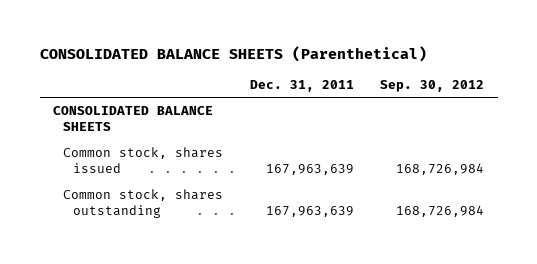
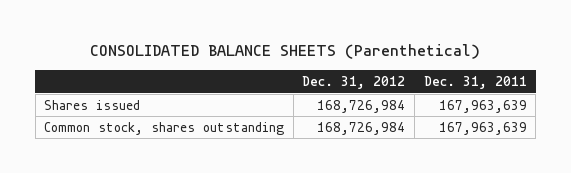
- | Dec. 31, 2011 | Sep. 30, 2012
+ | Dec. 31, 2012 | Dec. 31, 2011
- CONSOLIDATED BALANCE SHEETS
- Common stock, shares issued | 167,963,639 | 168,726,984
+ Shares issued | 168,726,984 | 167,963,639

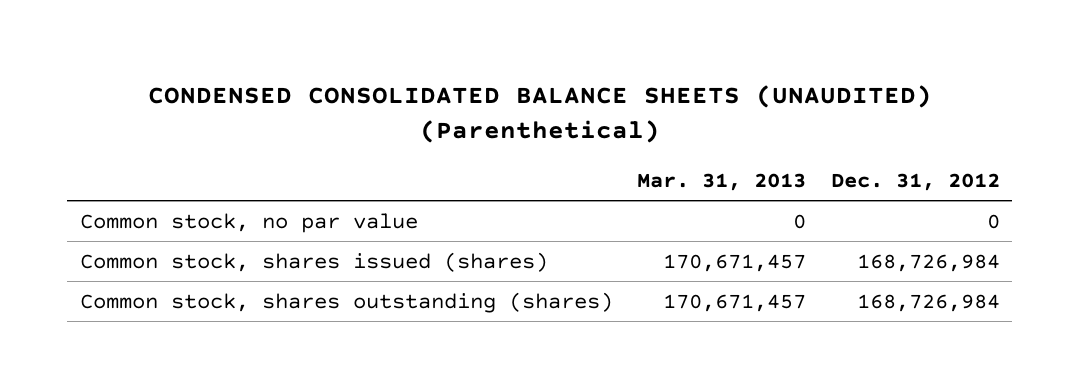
- CONSOLIDATED BALANCE SHEETS (Parenthetical)
+ CONDENSED CONSOLIDATED BALANCE SHEETS (UNAUDITED) (Parenthetical)
- | Dec. 31, 2012 | Dec. 31, 2011
+ | Mar. 31, 2013 | Dec. 31, 2012
- Shares issued | 168,726,984 | 167,963,639
- Common stock, shares outstanding | 168,726,984 | 167,963,639
+ Common stock, no par value | 0 | 0
+ Common stock, shares issued (shares) | 170,671,457 | 168,726,984
+ Common stock, shares outstanding (shares) | 170,671,457 | 168,726,984

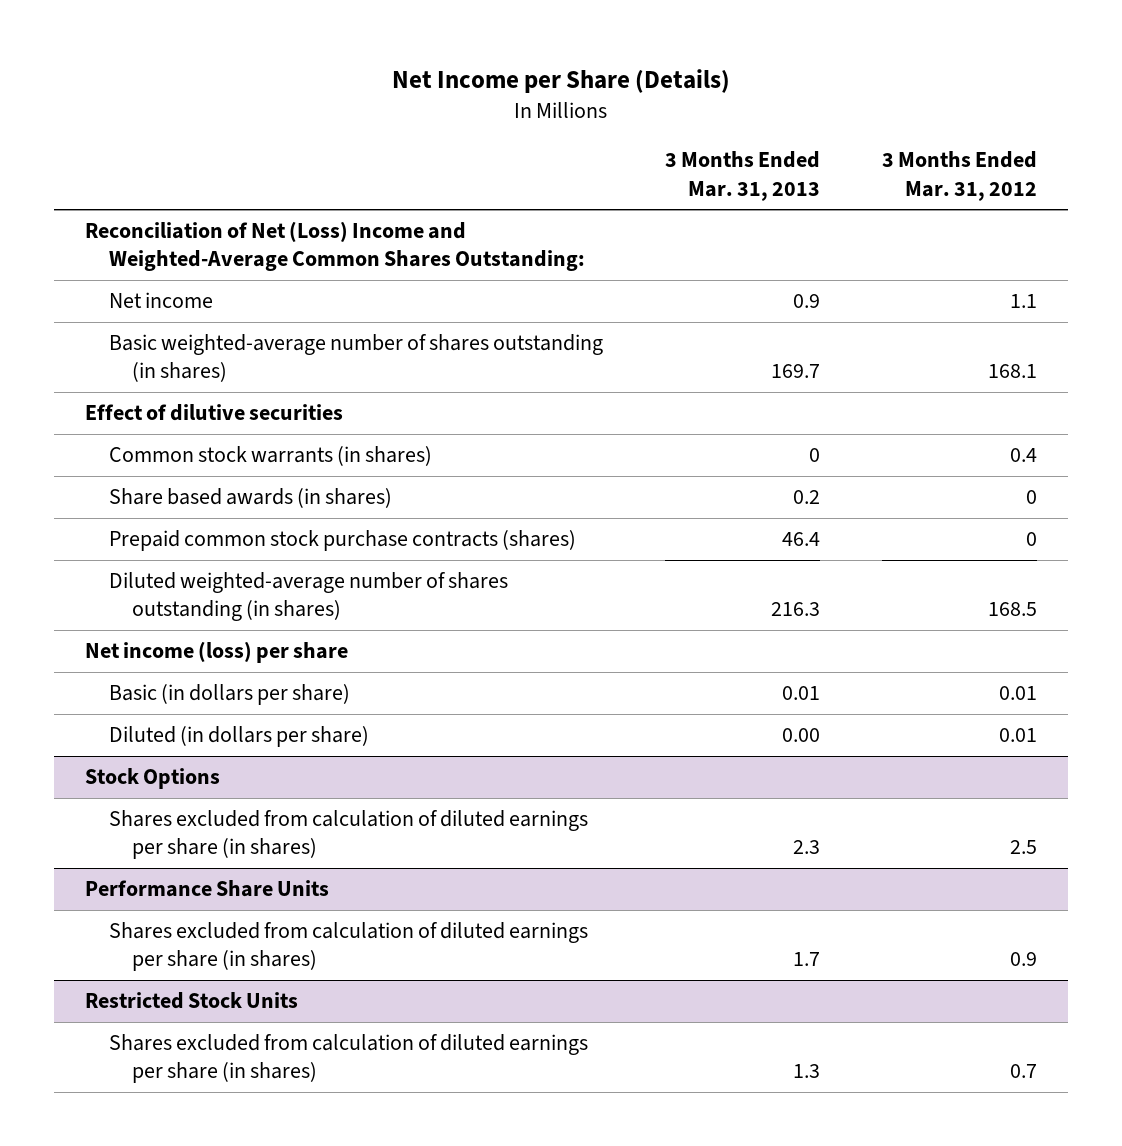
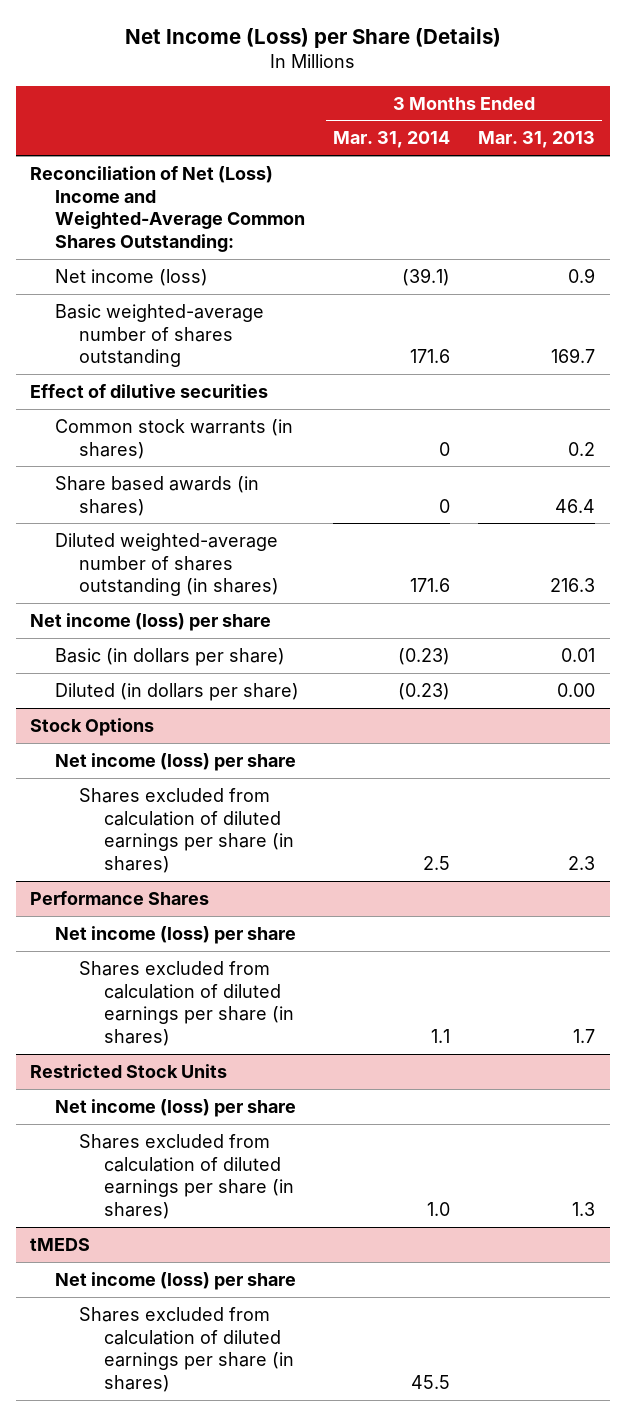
- Net Income per Share (Details)
+ Net Income (Loss) per Share (Details)
- | 3 Months Ended Mar. 31, 2013 | 3 Months Ended Mar. 31, 2012
+ | 3 Months Ended Mar. 31, 2014 | 3 Months Ended Mar. 31, 2013
- Net income | 0.9 | 1.1
- Basic weighted-average number of shares outstanding (in shares) | 169.7 | 168.1
+ Net income (loss) | (39.1) | 0.9
+ Basic weighted-average number of shares outstanding | 171.6 | 169.7
- Common stock warrants (in shares) | 0 | 0.4
- Share based awards (in shares) | 0.2 | 0
- Prepaid common stock purchase contracts (shares) | 46.4 | 0
+ Common stock warrants (in shares) | 0 | 0.2
+ Share based awards (in shares) | 0 | 46.4
@ Stock Options
+ Net income (loss) per share
- Performance Share Units
+ Performance Shares
+ Net income (loss) per share
@ Restricted Stock Units
+ Net income (loss) per share
+ tMEDS
+ Net income (loss) per share
+ Shares excluded from calculation of diluted earnings per share (in shares) | 45.5 |

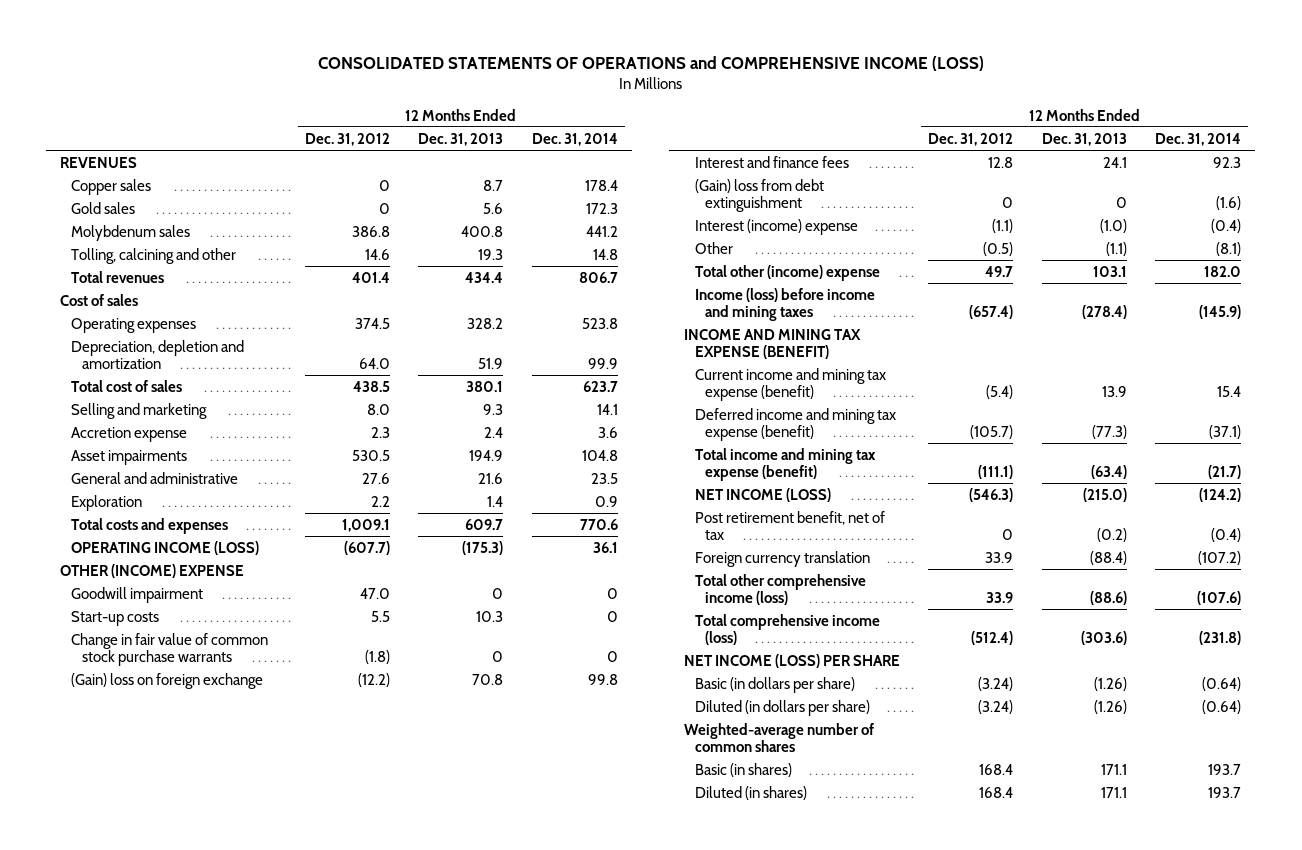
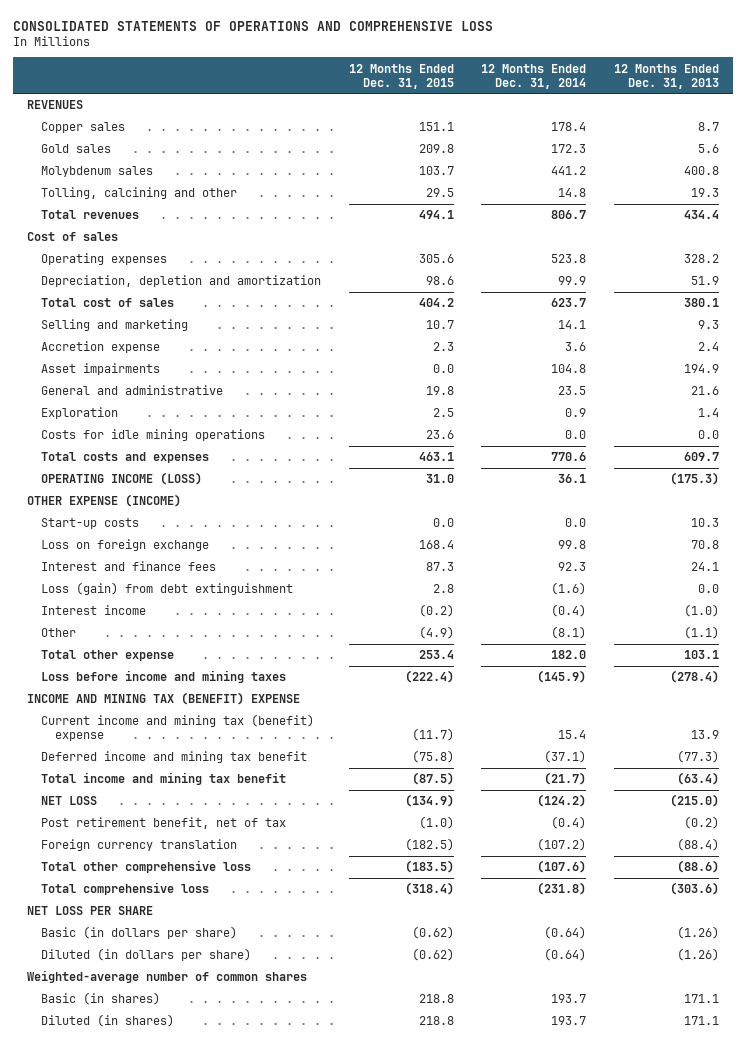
- CONSOLIDATED STATEMENTS OF OPERATIONS and COMPREHENSIVE INCOME (LOSS)
+ CONSOLIDATED STATEMENTS OF OPERATIONS AND COMPREHENSIVE LOSS
- | 12 Months Ended Dec. 31, 2012 | 12 Months Ended Dec. 31, 2013 | 12 Months Ended Dec. 31, 2014
+ | 12 Months Ended Dec. 31, 2015 | 12 Months Ended Dec. 31, 2014 | 12 Months Ended Dec. 31, 2013
+ Costs for idle mining operations | 23.6 | 0.0 | 0.0
- OTHER (INCOME) EXPENSE
- Goodwill impairment | 47.0 | 0 | 0
- Start-up costs | 5.5 | 10.3 | 0
- Change in fair value of common stock purchase warrants | (1.8) | 0 | 0
- (Gain) loss on foreign exchange | (12.2) | 70.8 | 99.8
+ OTHER EXPENSE (INCOME)
+ Start-up costs | 0.0 | 0.0 | 10.3
+ Loss on foreign exchange | 168.4 | 99.8 | 70.8
- (Gain) loss from debt extinguishment | 0 | 0 | (1.6)
- Interest (income) expense | (1.1) | (1.0) | (0.4)
+ Loss (gain) from debt extinguishment | 2.8 | (1.6) | 0.0
+ Interest income | (0.2) | (0.4) | (1.0)
- Total other (income) expense | 49.7 | 103.1 | 182.0
- Income (loss) before income and mining taxes | (657.4) | (278.4) | (145.9)
- INCOME AND MINING TAX EXPENSE (BENEFIT)
- Current income and mining tax expense (benefit) | (5.4) | 13.9 | 15.4
- Deferred income and mining tax expense (benefit) | (105.7) | (77.3) | (37.1)
- Total income and mining tax expense (benefit) | (111.1) | (63.4) | (21.7)
- NET INCOME (LOSS) | (546.3) | (215.0) | (124.2)
+ Total other expense | 253.4 | 182.0 | 103.1
+ Loss before income and mining taxes | (222.4) | (145.9) | (278.4)
+ INCOME AND MINING TAX (BENEFIT) EXPENSE
+ Current income and mining tax (benefit) expense | (11.7) | 15.4 | 13.9
+ Deferred income and mining tax benefit | (75.8) | (37.1) | (77.3)
+ Total income and mining tax benefit | (87.5) | (21.7) | (63.4)
+ NET LOSS | (134.9) | (124.2) | (215.0)
- Total other comprehensive income (loss) | 33.9 | (88.6) | (107.6)
- Total comprehensive income (loss) | (512.4) | (303.6) | (231.8)
- NET INCOME (LOSS) PER SHARE
+ Total other comprehensive loss | (183.5) | (107.6) | (88.6)
+ Total comprehensive loss | (318.4) | (231.8) | (303.6)
+ NET LOSS PER SHARE

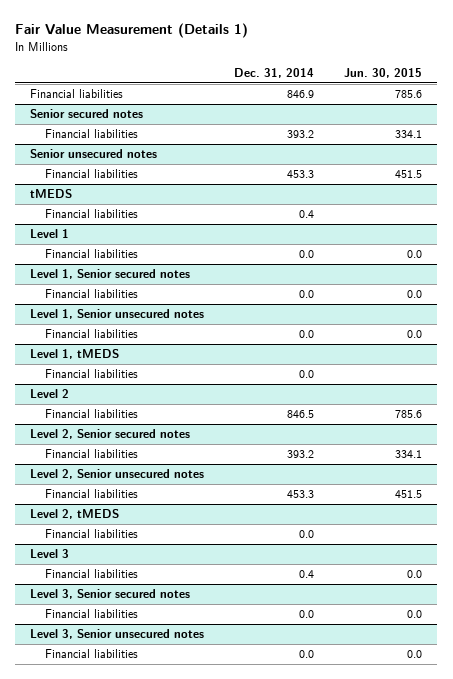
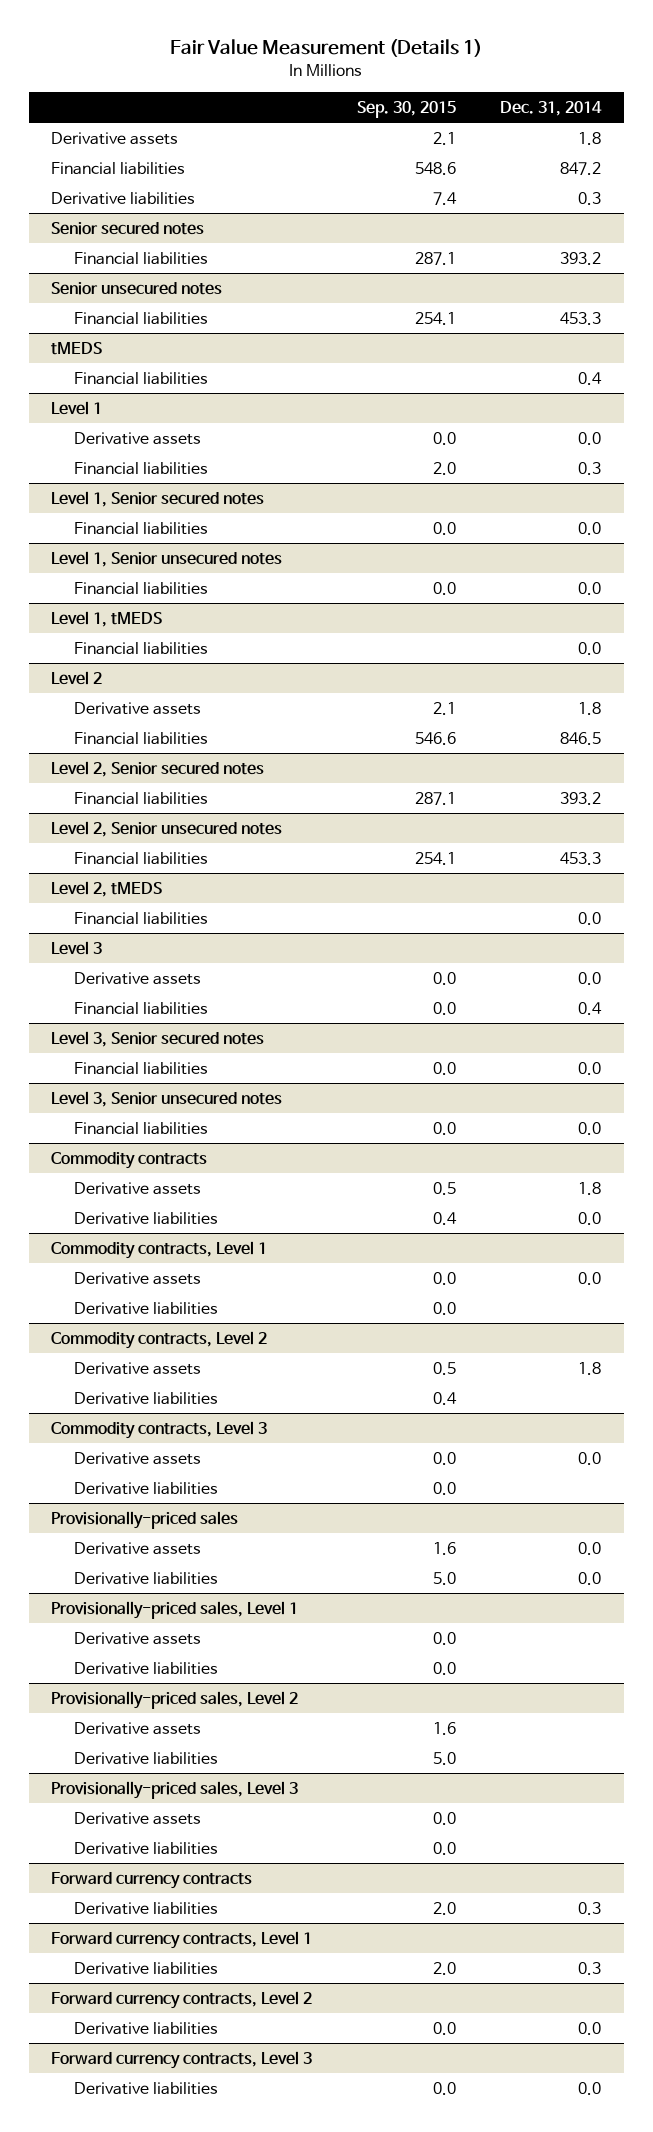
- | Dec. 31, 2014 | Jun. 30, 2015
+ | Sep. 30, 2015 | Dec. 31, 2014
- Financial liabilities | 846.9 | 785.6
+ Derivative assets | 2.1 | 1.8
+ Financial liabilities | 548.6 | 847.2
+ Derivative liabilities | 7.4 | 0.3
@ Level 1
- Financial liabilities | 0.0 | 0.0
+ Derivative assets | 0.0 | 0.0
+ Financial liabilities | 2.0 | 0.3
@ Level 2
+ Derivative assets | 2.1 | 1.8
@ Level 3
+ Derivative assets | 0.0 | 0.0
+ Commodity contracts
+ Derivative assets | 0.5 | 1.8
+ Derivative liabilities | 0.4 | 0.0
+ Commodity contracts, Level 1
+ Derivative assets | 0.0 | 0.0
+ Derivative liabilities | 0.0 |
+ Commodity contracts, Level 2
+ Derivative assets | 0.5 | 1.8
+ Derivative liabilities | 0.4 |
+ Commodity contracts, Level 3
+ Derivative assets | 0.0 | 0.0
+ Derivative liabilities | 0.0 |
+ Provisionally-priced sales
+ Derivative assets | 1.6 | 0.0
+ Derivative liabilities | 5.0 | 0.0
+ Provisionally-priced sales, Level 1
+ Derivative assets | 0.0 |
+ Derivative liabilities | 0.0 |
+ Provisionally-priced sales, Level 2
+ Derivative assets | 1.6 |
+ Derivative liabilities | 5.0 |
+ Provisionally-priced sales, Level 3
+ Derivative assets | 0.0 |
+ Derivative liabilities | 0.0 |
+ Forward currency contracts
+ Derivative liabilities | 2.0 | 0.3
+ Forward currency contracts, Level 1
+ Derivative liabilities | 2.0 | 0.3
+ Forward currency contracts, Level 2
+ Derivative liabilities | 0.0 | 0.0
+ Forward currency contracts, Level 3
+ Derivative liabilities | 0.0 | 0.0

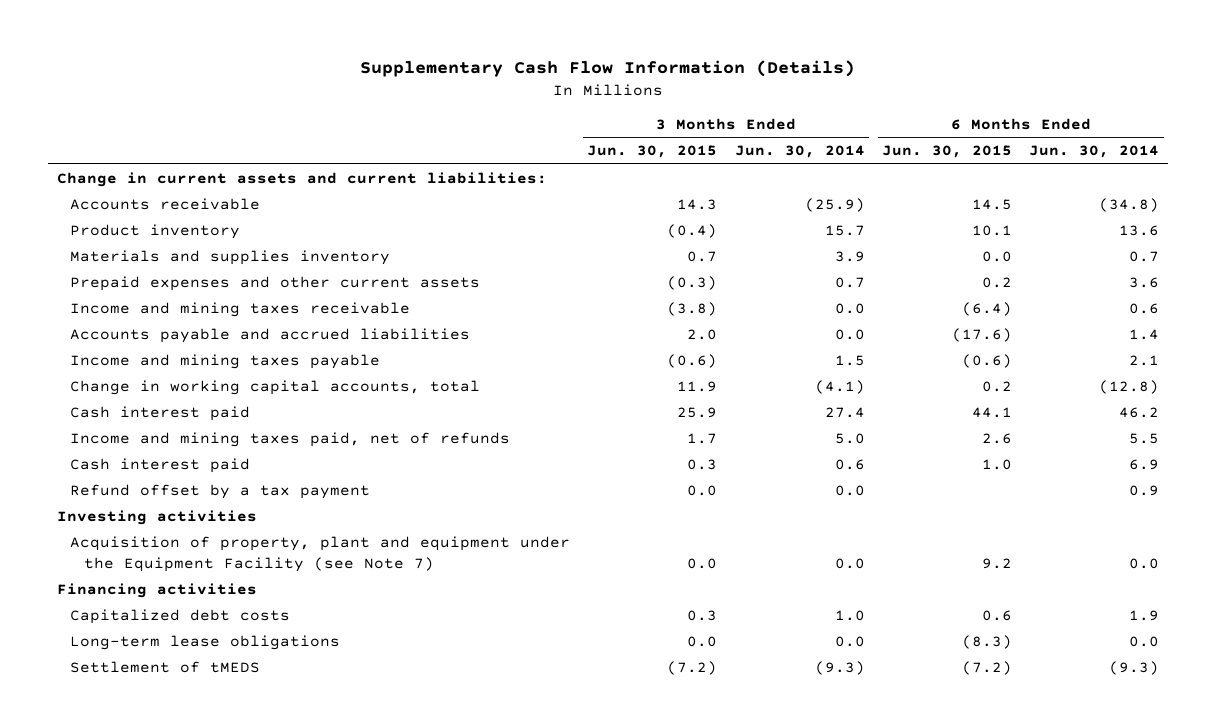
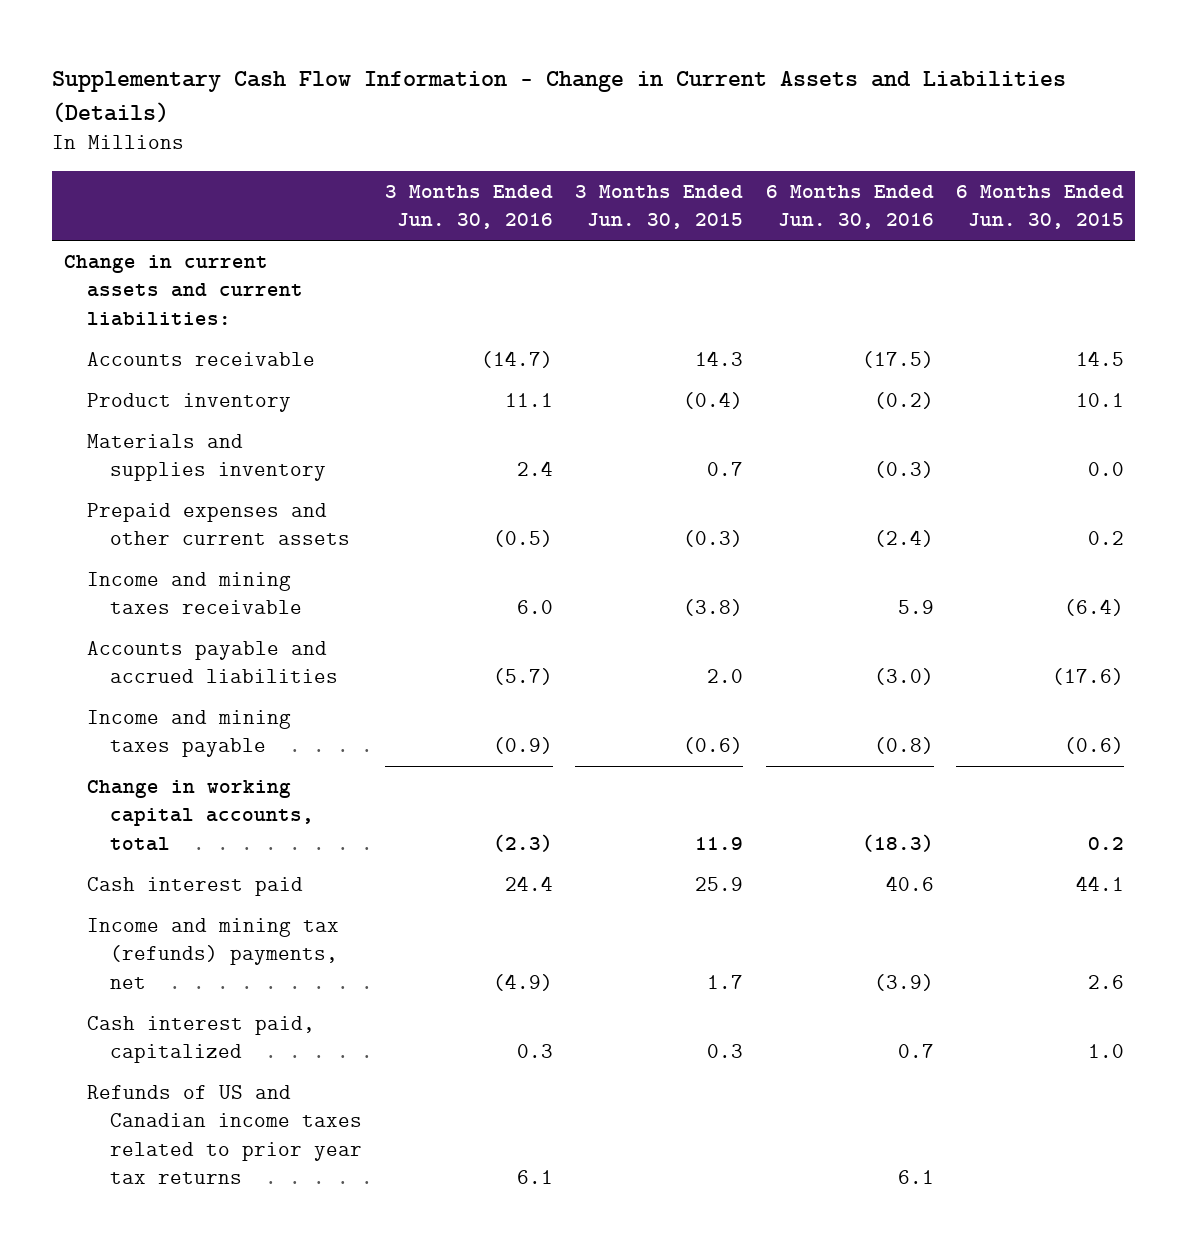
- Supplementary Cash Flow Information (Details)
+ Supplementary Cash Flow Information - Change in Current Assets and Liabilities (Details)
- | 3 Months Ended Jun. 30, 2015 | 3 Months Ended Jun. 30, 2014 | 6 Months Ended Jun. 30, 2015 | 6 Months Ended Jun. 30, 2014
+ | 3 Months Ended Jun. 30, 2016 | 3 Months Ended Jun. 30, 2015 | 6 Months Ended Jun. 30, 2016 | 6 Months Ended Jun. 30, 2015
- Income and mining taxes paid, net of refunds | 1.7 | 5.0 | 2.6 | 5.5
- Cash interest paid | 0.3 | 0.6 | 1.0 | 6.9
- Refund offset by a tax payment | 0.0 | 0.0 | | 0.9
- Investing activities
- Acquisition of property, plant and equipment under the Equipment Facility (see Note 7) | 0.0 | 0.0 | 9.2 | 0.0
- Financing activities
- Capitalized debt costs | 0.3 | 1.0 | 0.6 | 1.9
- Long-term lease obligations | 0.0 | 0.0 | (8.3) | 0.0
- Settlement of tMEDS | (7.2) | (9.3) | (7.2) | (9.3)
+ Income and mining tax (refunds) payments, net | (4.9) | 1.7 | (3.9) | 2.6
+ Cash interest paid, capitalized | 0.3 | 0.3 | 0.7 | 1.0
+ Refunds of US and Canadian income taxes related to prior year tax returns | 6.1 | | 6.1 |

